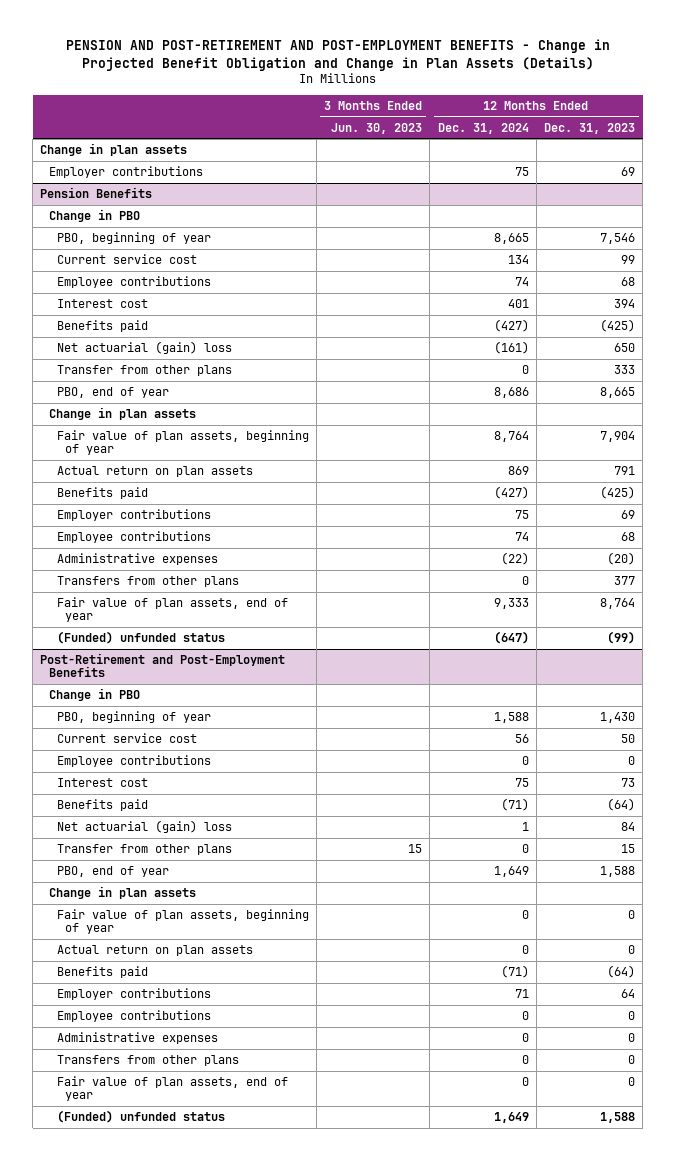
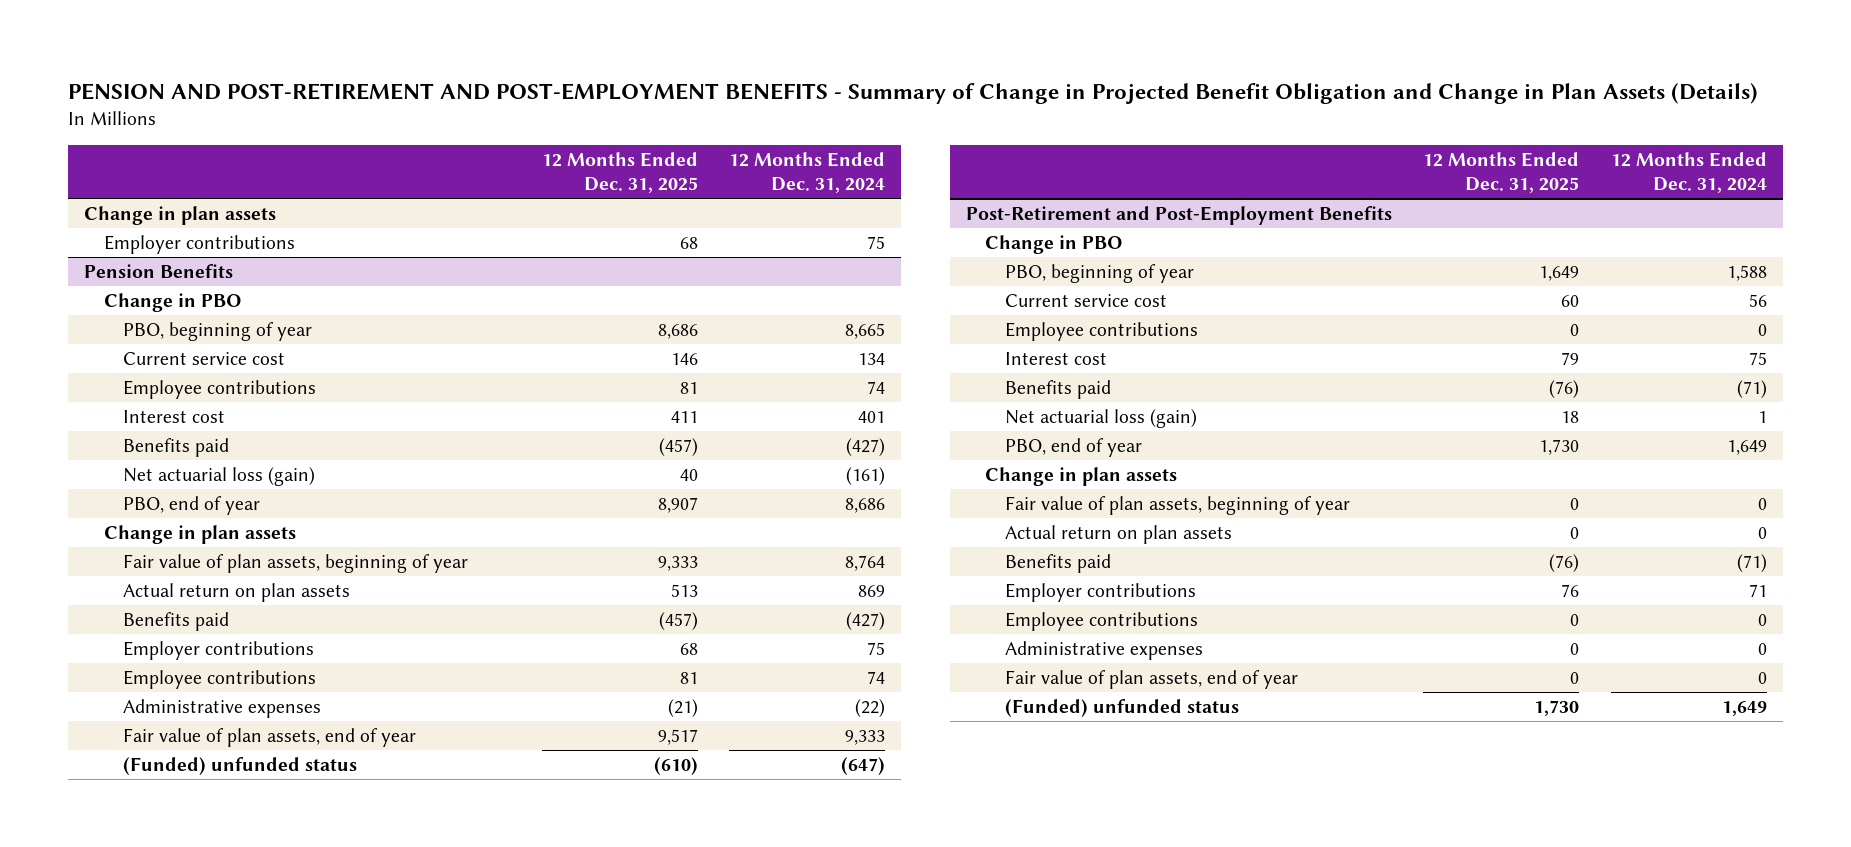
- PENSION AND POST-RETIREMENT AND POST-EMPLOYMENT BENEFITS - Change in Projected Benefit Obligation and Change in Plan Assets (Details)
+ PENSION AND POST-RETIREMENT AND POST-EMPLOYMENT BENEFITS - Summary of Change in Projected Benefit Obligation and Change in Plan Assets (Details)
- | 3 Months Ended Jun. 30, 2023 | 12 Months Ended Dec. 31, 2024 | 12 Months Ended Dec. 31, 2023
+ | 12 Months Ended Dec. 31, 2025 | 12 Months Ended Dec. 31, 2024
@ Pension Benefits
- Net actuarial (gain) loss | | (161) | 650
- Transfer from other plans | | 0 | 333
+ Net actuarial loss (gain) | 40 | (161)
- Transfers from other plans | | 0 | 377
@ Post-Retirement and Post-Employment Benefits
- Net actuarial (gain) loss | | 1 | 84
- Transfer from other plans | 15 | 0 | 15
+ Net actuarial loss (gain) | 18 | 1
- Transfers from other plans | | 0 | 0

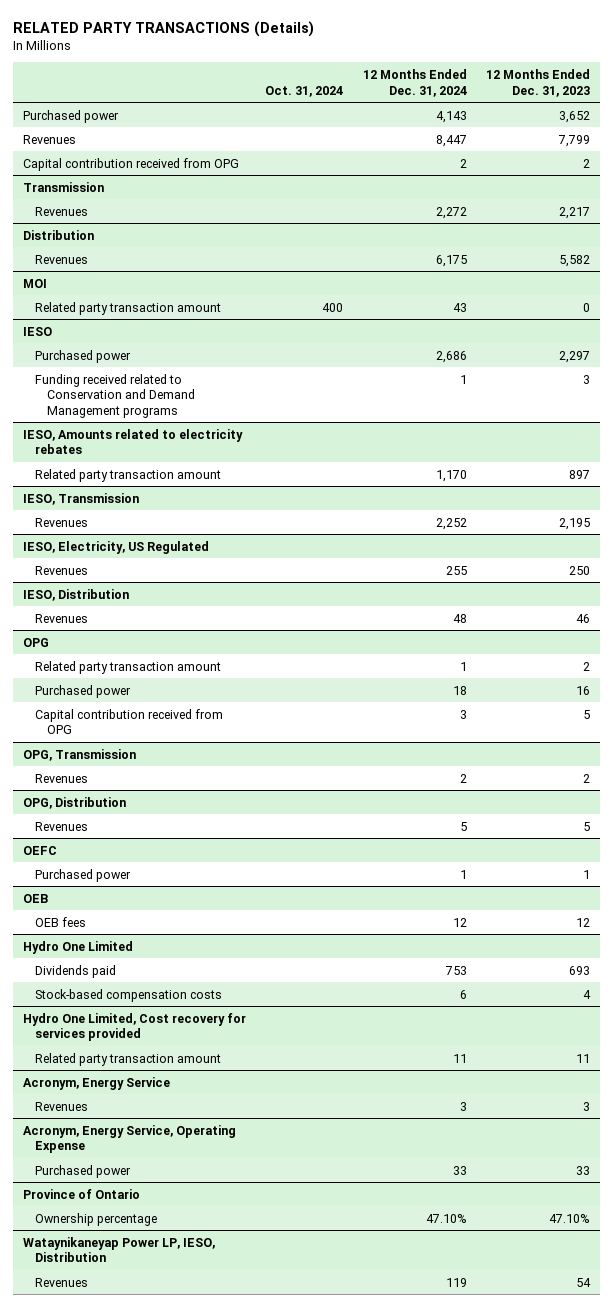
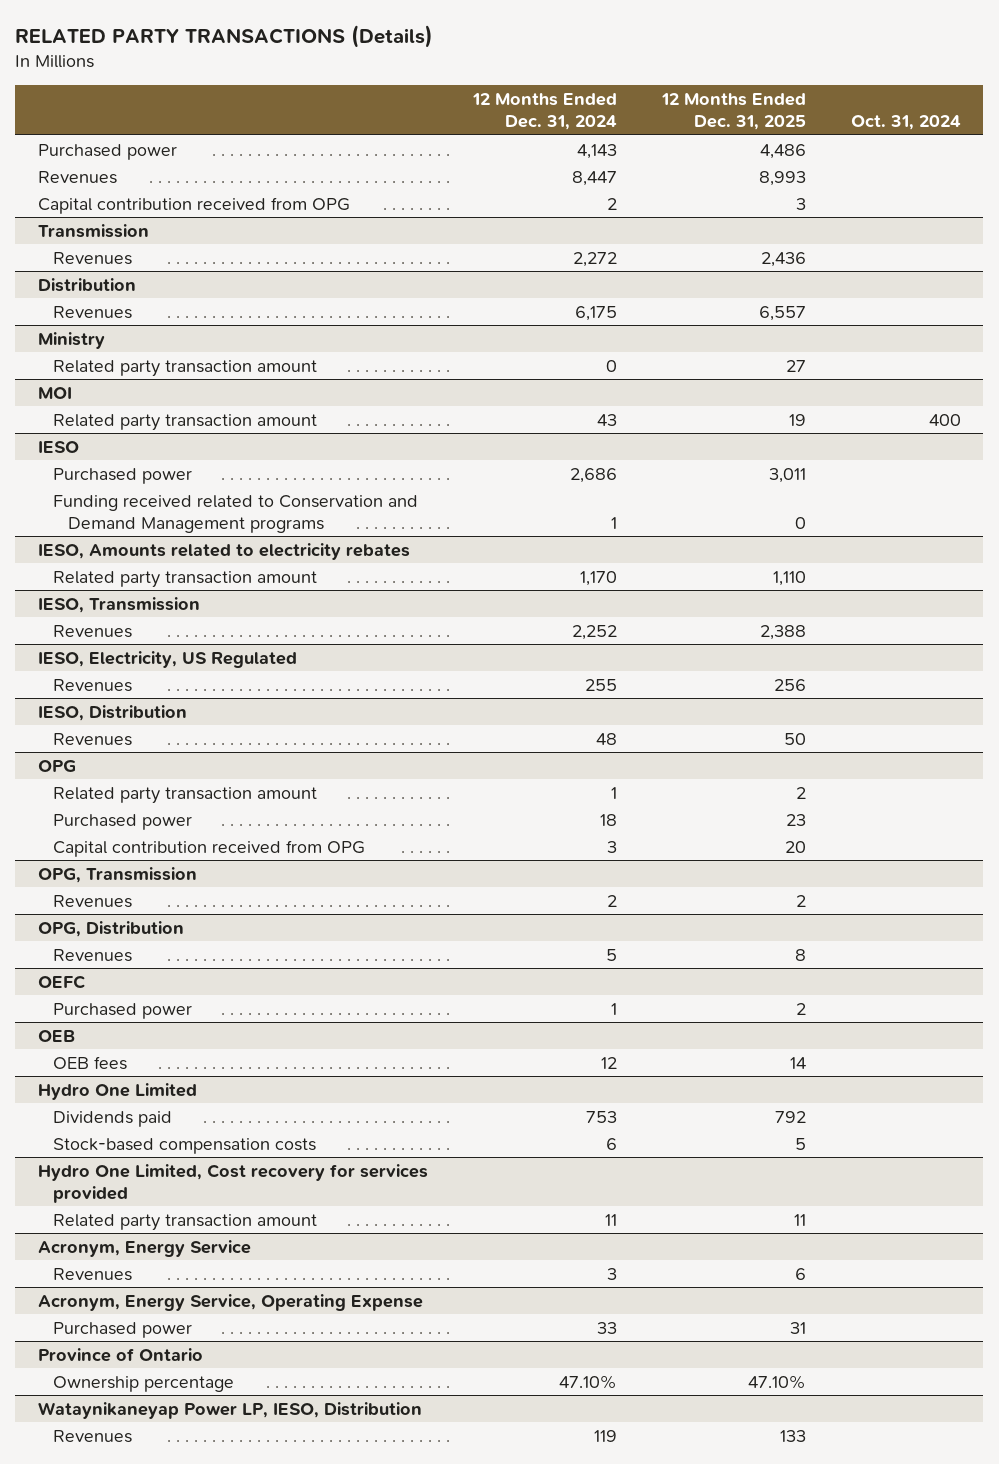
- | Oct. 31, 2024 | 12 Months Ended Dec. 31, 2024 | 12 Months Ended Dec. 31, 2023
+ | 12 Months Ended Dec. 31, 2024 | 12 Months Ended Dec. 31, 2025 | Oct. 31, 2024
+ Ministry
+ Related party transaction amount | 0 | 27 |

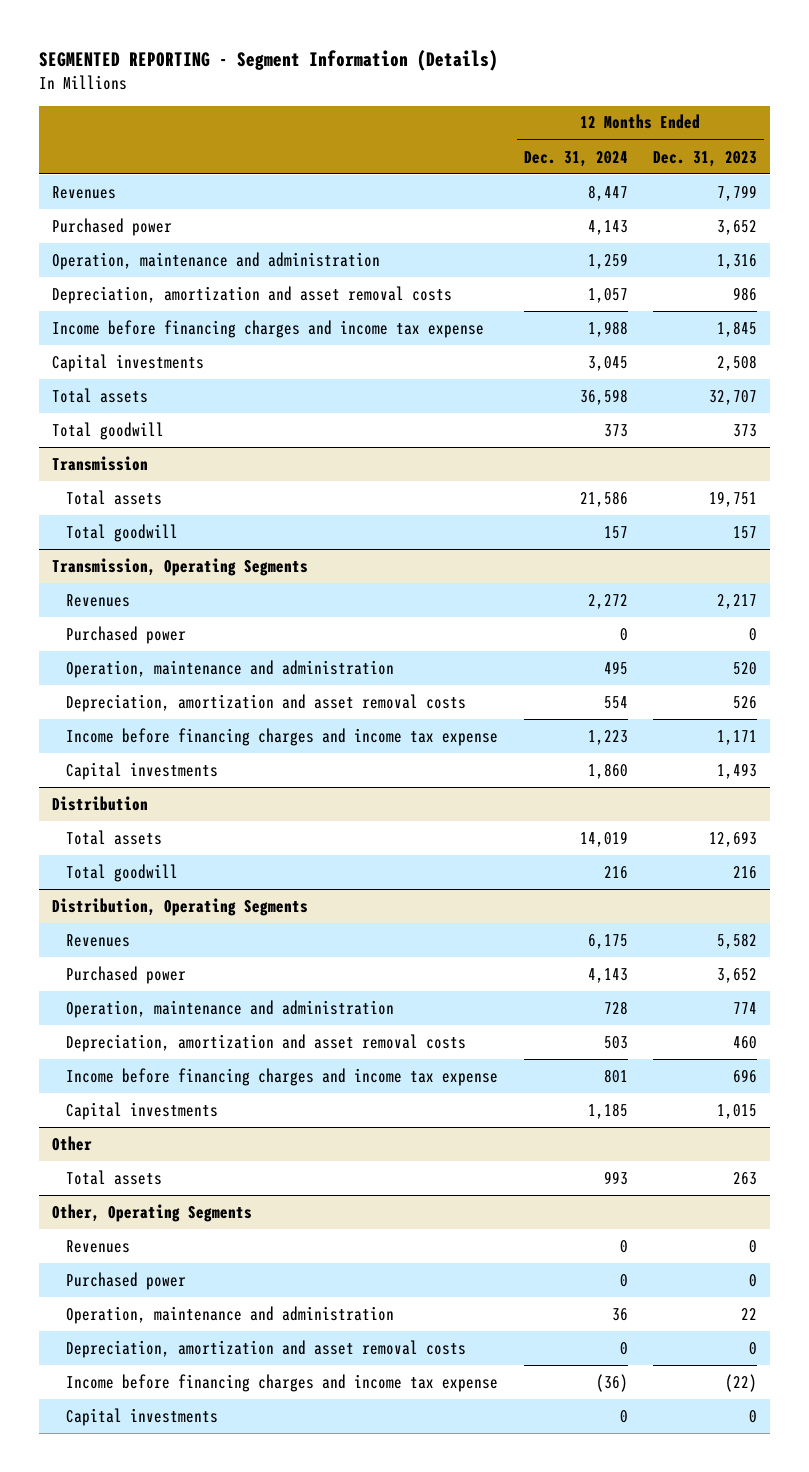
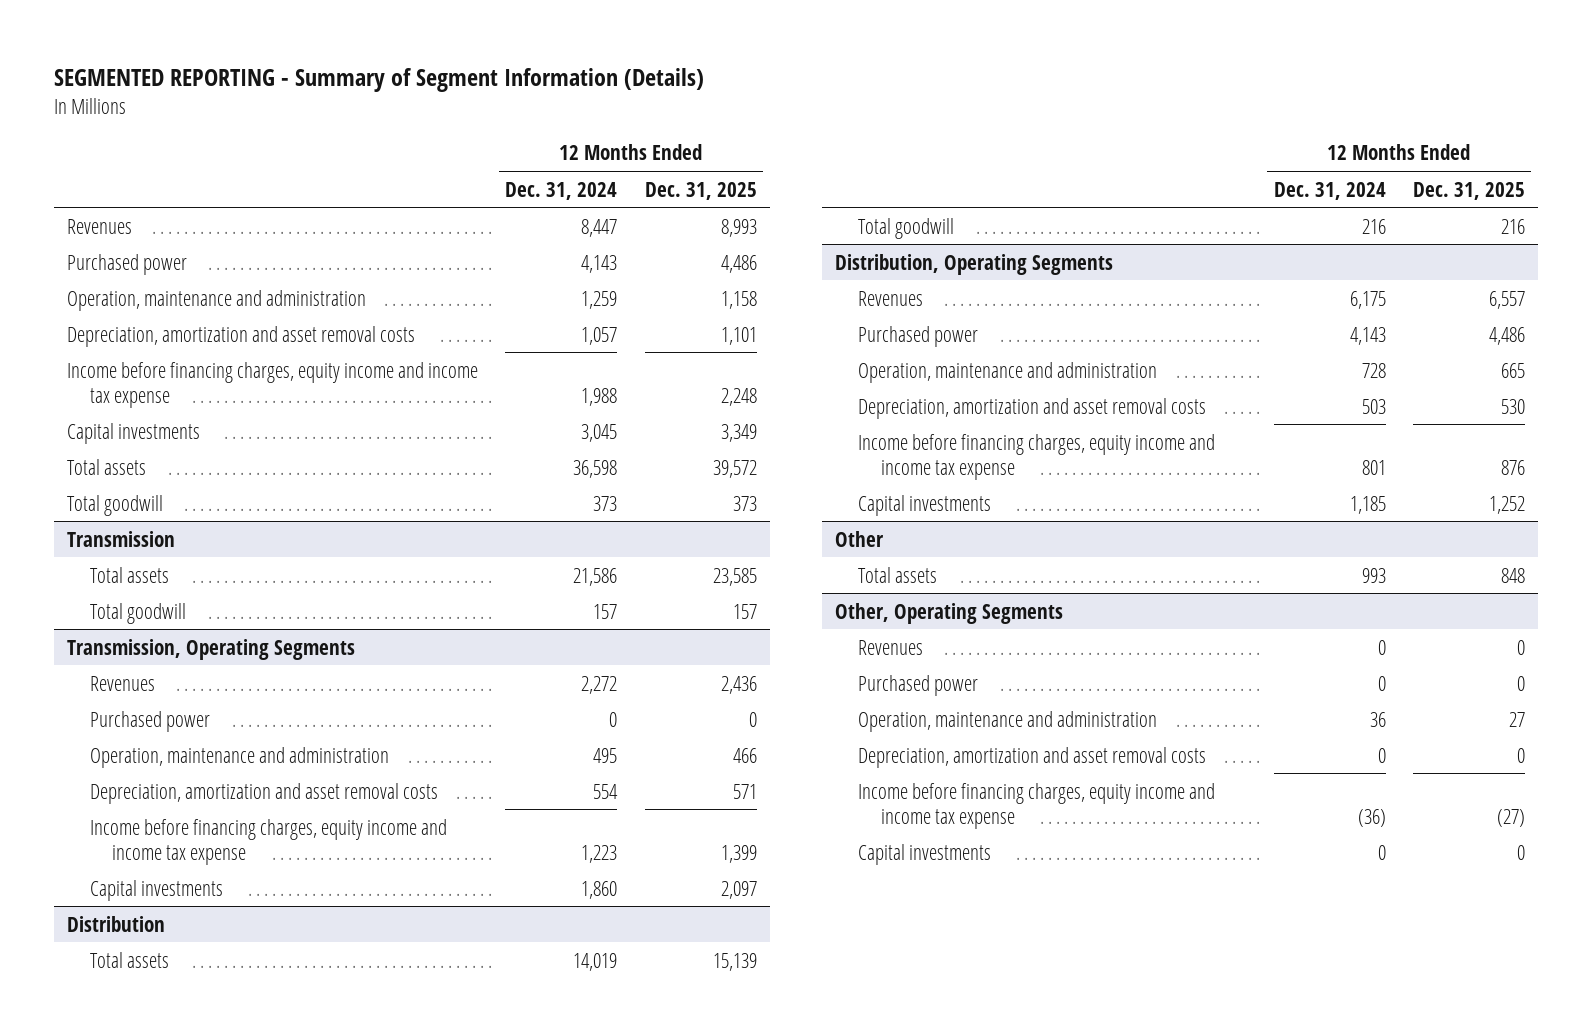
- SEGMENTED REPORTING - Segment Information (Details)
+ SEGMENTED REPORTING - Summary of Segment Information (Details)
- | 12 Months Ended Dec. 31, 2024 | 12 Months Ended Dec. 31, 2023
+ | 12 Months Ended Dec. 31, 2024 | 12 Months Ended Dec. 31, 2025
- Income before financing charges and income tax expense | 1,988 | 1,845
+ Income before financing charges, equity income and income tax expense | 1,988 | 2,248
@ Transmission, Operating Segments
- Income before financing charges and income tax expense | 1,223 | 1,171
+ Income before financing charges, equity income and income tax expense | 1,223 | 1,399
@ Distribution, Operating Segments
- Income before financing charges and income tax expense | 801 | 696
+ Income before financing charges, equity income and income tax expense | 801 | 876
@ Other, Operating Segments
- Income before financing charges and income tax expense | (36) | (22)
+ Income before financing charges, equity income and income tax expense | (36) | (27)

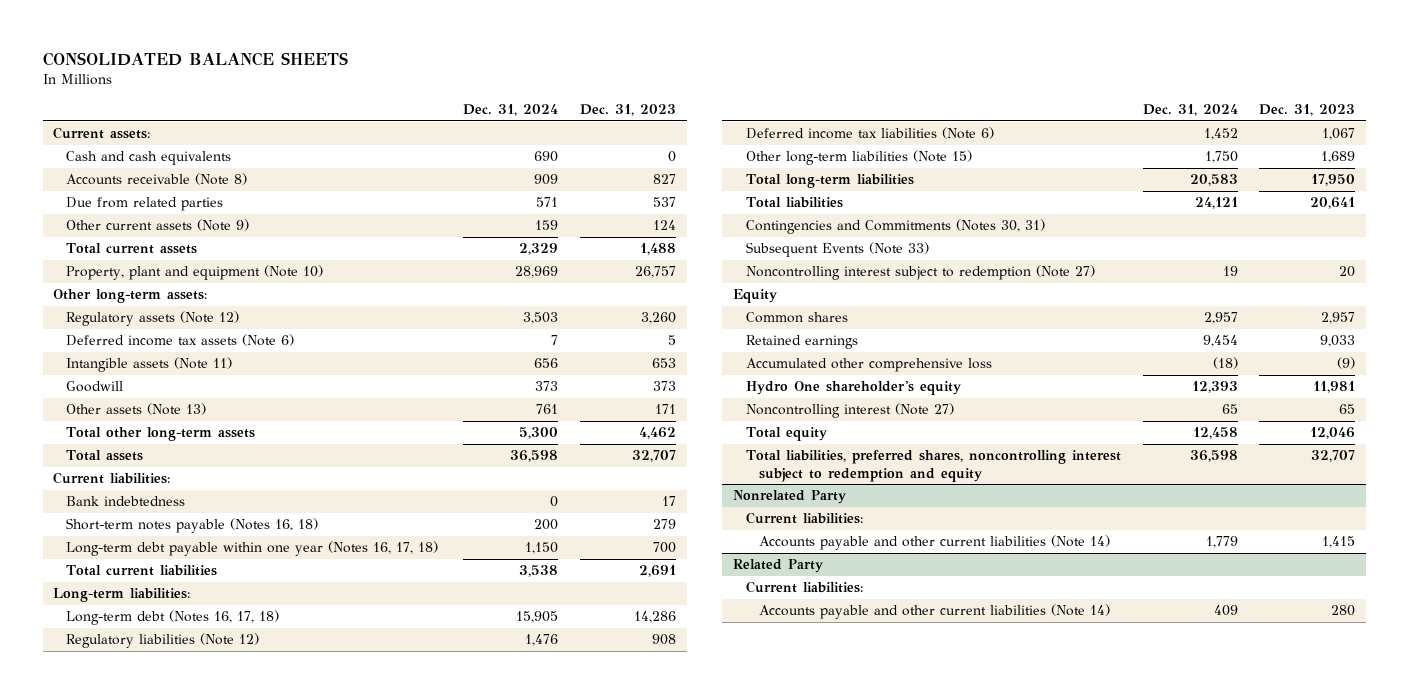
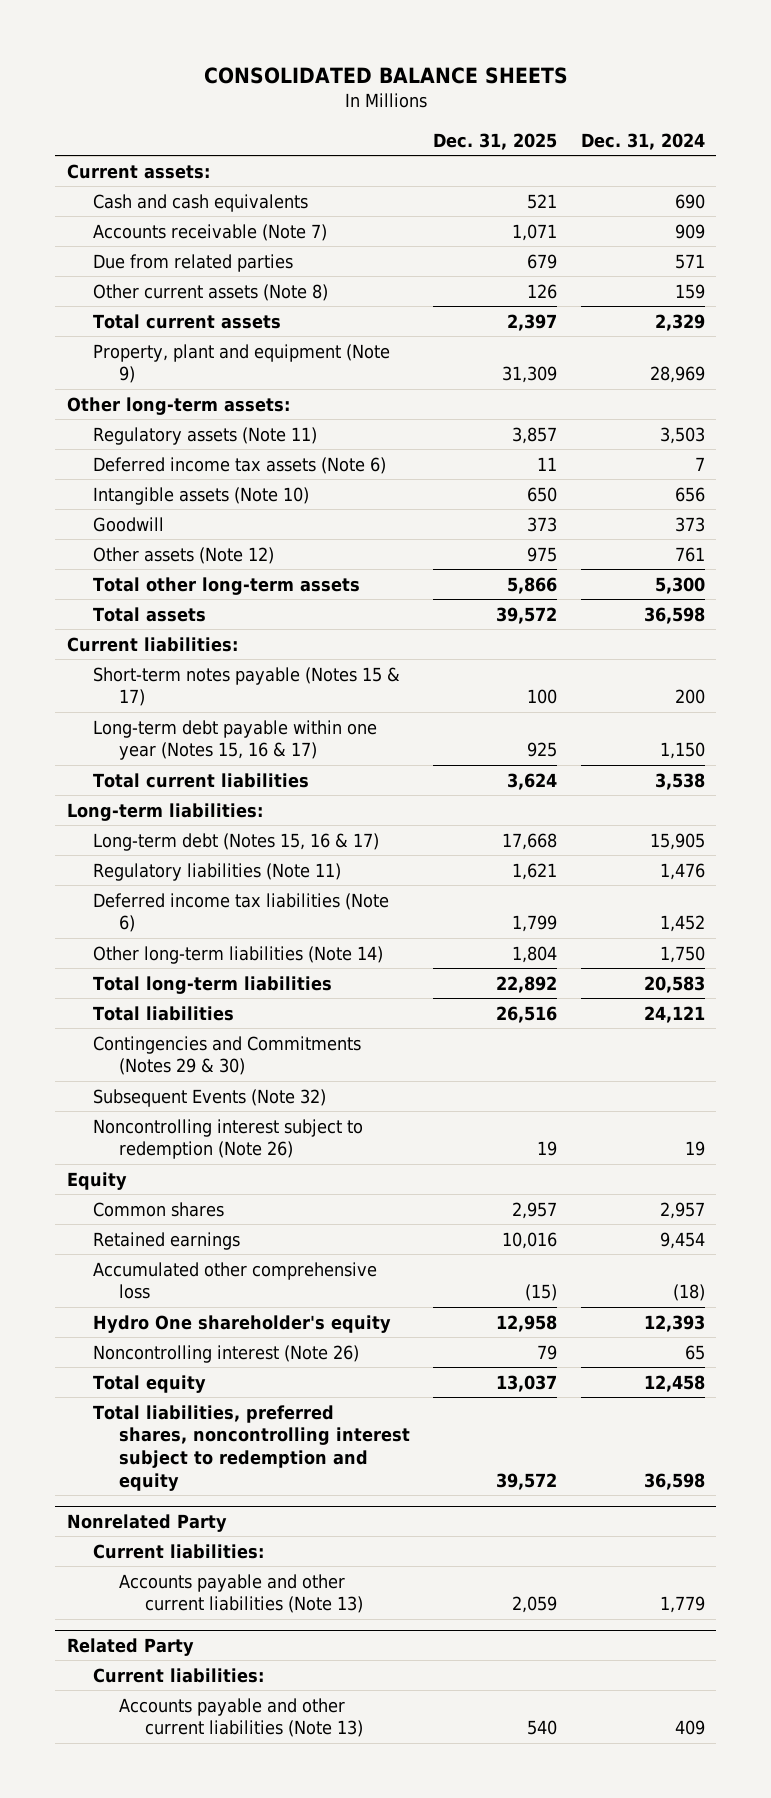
- | Dec. 31, 2024 | Dec. 31, 2023
+ | Dec. 31, 2025 | Dec. 31, 2024
- Accounts receivable (Note 8) | 909 | 827
+ Accounts receivable (Note 7) | 1,071 | 909
- Other current assets (Note 9) | 159 | 124
+ Other current assets (Note 8) | 126 | 159
- Property, plant and equipment (Note 10) | 28,969 | 26,757
+ Property, plant and equipment (Note 9) | 31,309 | 28,969
- Regulatory assets (Note 12) | 3,503 | 3,260
+ Regulatory assets (Note 11) | 3,857 | 3,503
- Intangible assets (Note 11) | 656 | 653
+ Intangible assets (Note 10) | 650 | 656
- Other assets (Note 13) | 761 | 171
+ Other assets (Note 12) | 975 | 761
- Bank indebtedness | 0 | 17
- Short-term notes payable (Notes 16, 18) | 200 | 279
- Long-term debt payable within one year (Notes 16, 17, 18) | 1,150 | 700
+ Short-term notes payable (Notes 15 & 17) | 100 | 200
+ Long-term debt payable within one year (Notes 15, 16 & 17) | 925 | 1,150
- Long-term debt (Notes 16, 17, 18) | 15,905 | 14,286
- Regulatory liabilities (Note 12) | 1,476 | 908
+ Long-term debt (Notes 15, 16 & 17) | 17,668 | 15,905
+ Regulatory liabilities (Note 11) | 1,621 | 1,476
- Other long-term liabilities (Note 15) | 1,750 | 1,689
+ Other long-term liabilities (Note 14) | 1,804 | 1,750
- Contingencies and Commitments (Notes 30, 31)
- Subsequent Events (Note 33)
- Noncontrolling interest subject to redemption (Note 27) | 19 | 20
+ Contingencies and Commitments (Notes 29 & 30)
+ Subsequent Events (Note 32)
+ Noncontrolling interest subject to redemption (Note 26) | 19 | 19
- Noncontrolling interest (Note 27) | 65 | 65
+ Noncontrolling interest (Note 26) | 79 | 65
@ Nonrelated Party
- Accounts payable and other current liabilities (Note 14) | 1,779 | 1,415
+ Accounts payable and other current liabilities (Note 13) | 2,059 | 1,779
@ Related Party
- Accounts payable and other current liabilities (Note 14) | 409 | 280
+ Accounts payable and other current liabilities (Note 13) | 540 | 409

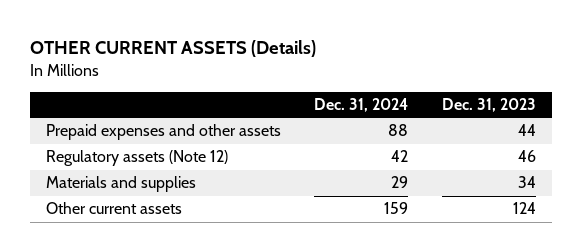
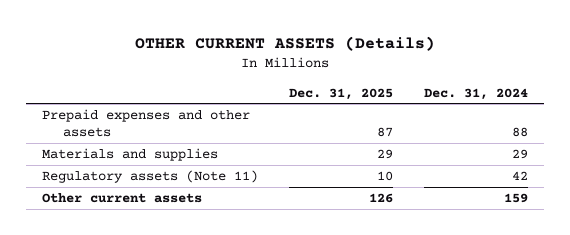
- | Dec. 31, 2024 | Dec. 31, 2023
+ | Dec. 31, 2025 | Dec. 31, 2024
- Regulatory assets (Note 12) | 42 | 46
+ Regulatory assets (Note 11) | 10 | 42

